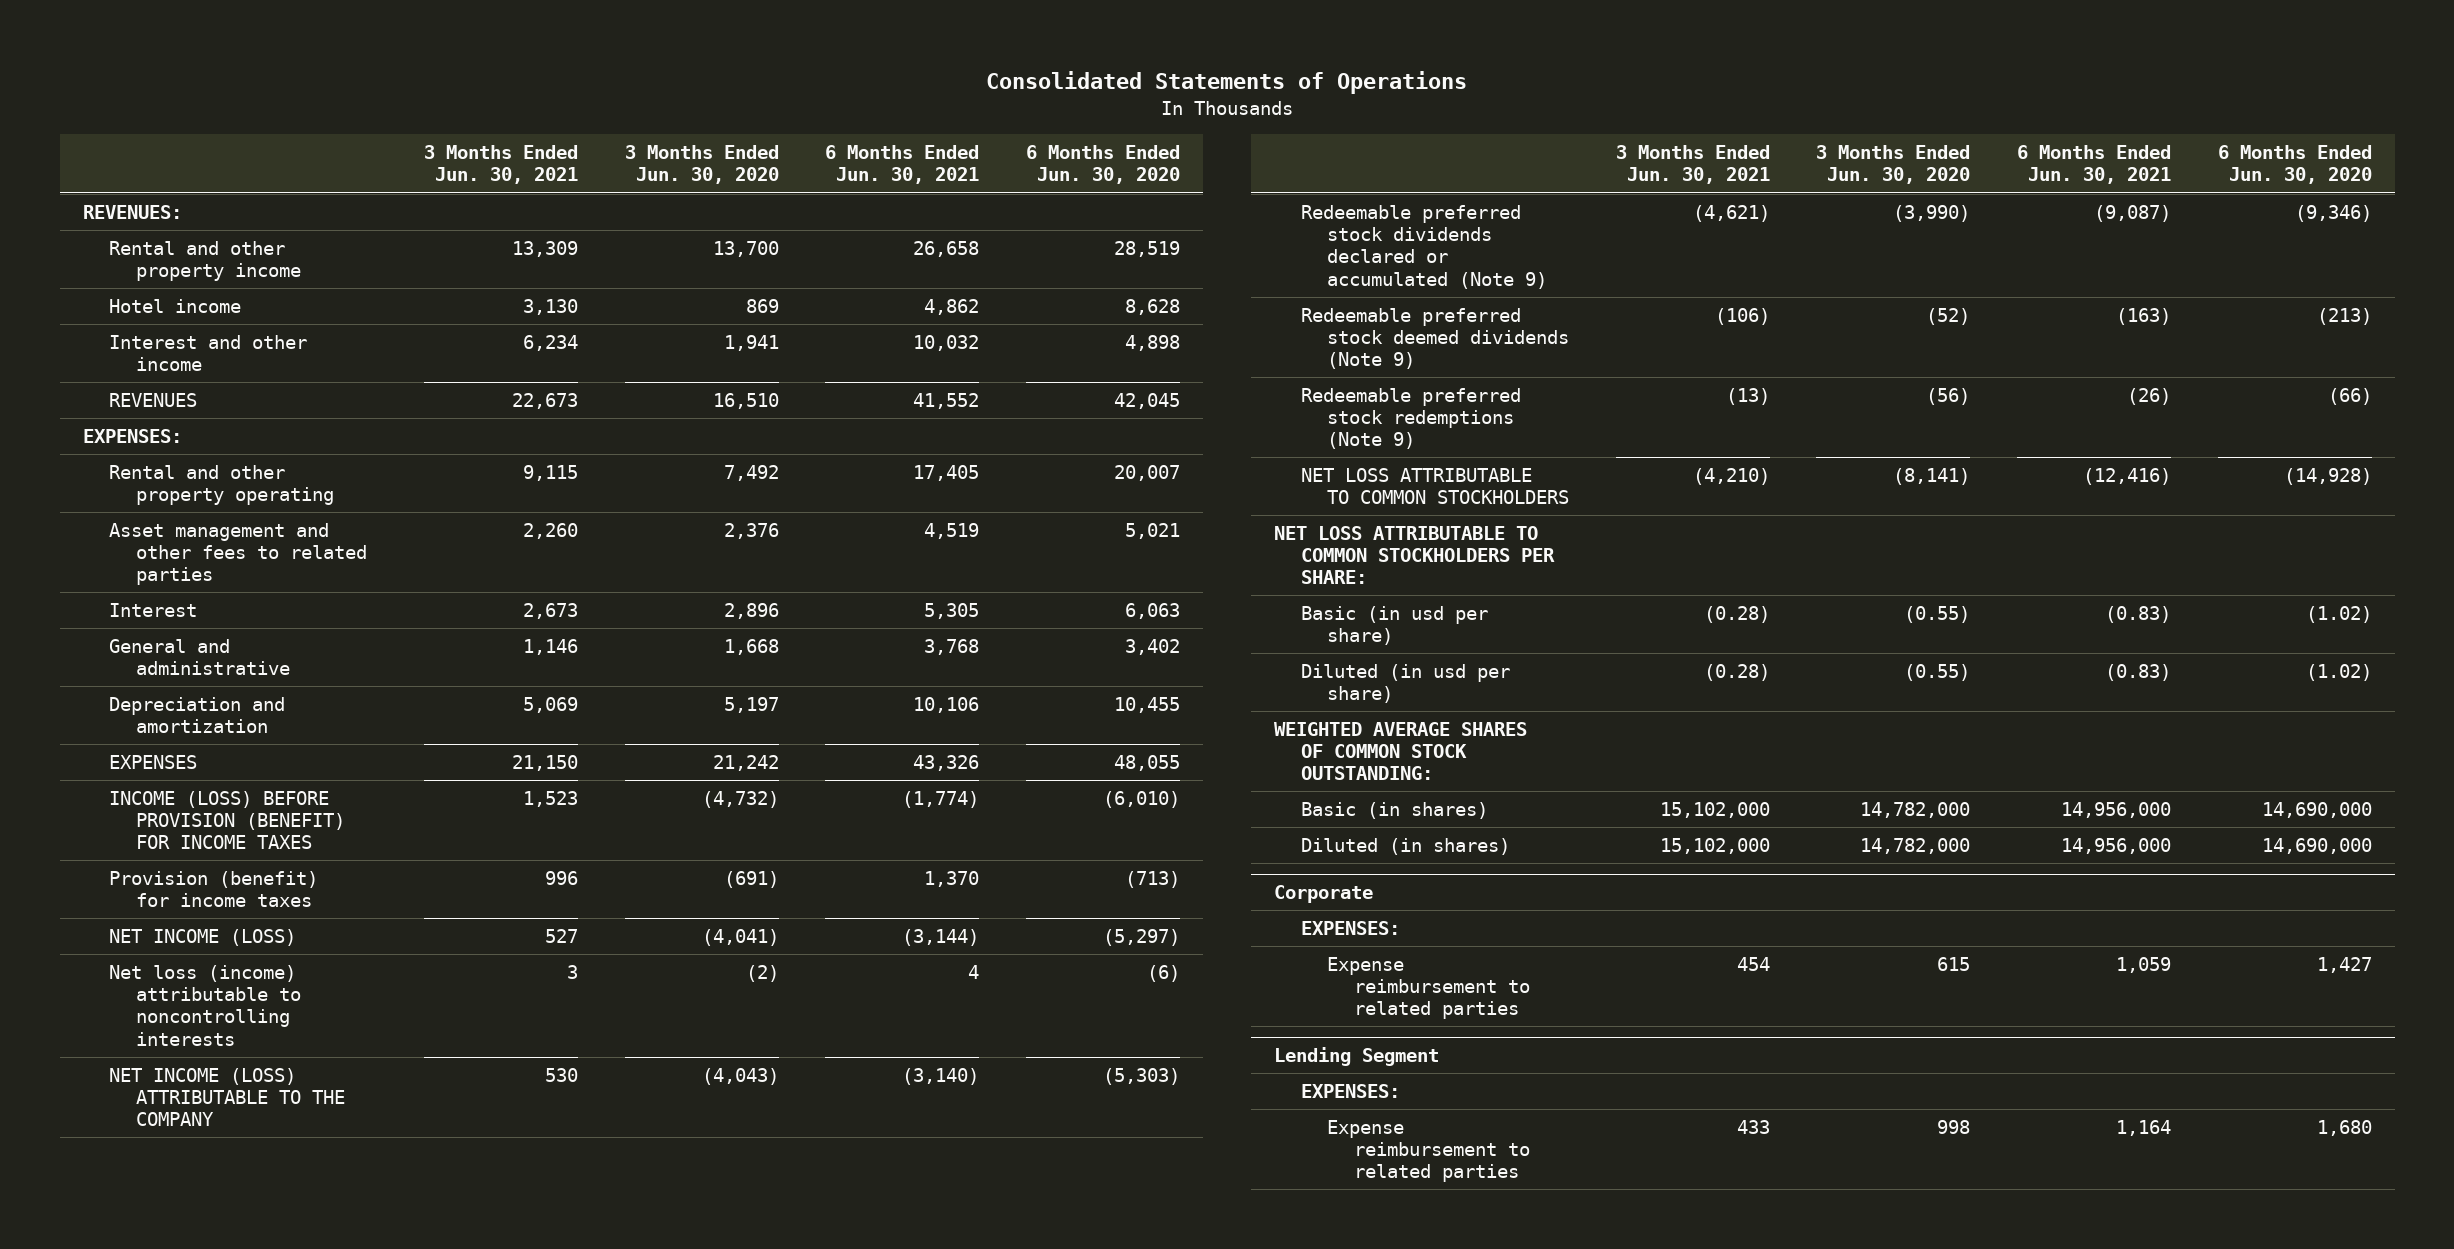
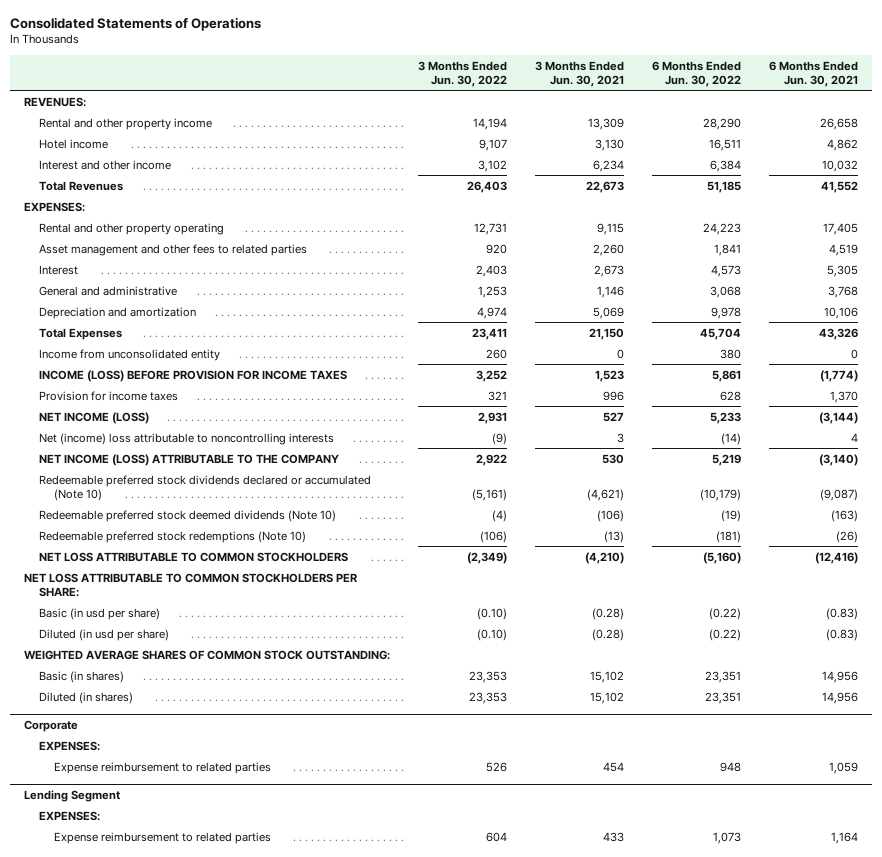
- | 3 Months Ended Jun. 30, 2021 | 3 Months Ended Jun. 30, 2020 | 6 Months Ended Jun. 30, 2021 | 6 Months Ended Jun. 30, 2020
+ | 3 Months Ended Jun. 30, 2022 | 3 Months Ended Jun. 30, 2021 | 6 Months Ended Jun. 30, 2022 | 6 Months Ended Jun. 30, 2021
- REVENUES | 22,673 | 16,510 | 41,552 | 42,045
+ Total Revenues | 26,403 | 22,673 | 51,185 | 41,552
- EXPENSES | 21,150 | 21,242 | 43,326 | 48,055
- INCOME (LOSS) BEFORE PROVISION (BENEFIT) FOR INCOME TAXES | 1,523 | (4,732) | (1,774) | (6,010)
- Provision (benefit) for income taxes | 996 | (691) | 1,370 | (713)
+ Total Expenses | 23,411 | 21,150 | 45,704 | 43,326
+ Income from unconsolidated entity | 260 | 0 | 380 | 0
+ INCOME (LOSS) BEFORE PROVISION FOR INCOME TAXES | 3,252 | 1,523 | 5,861 | (1,774)
+ Provision for income taxes | 321 | 996 | 628 | 1,370
- Net loss (income) attributable to noncontrolling interests | 3 | (2) | 4 | (6)
+ Net (income) loss attributable to noncontrolling interests | (9) | 3 | (14) | 4
- Redeemable preferred stock dividends declared or accumulated (Note 9) | (4,621) | (3,990) | (9,087) | (9,346)
- Redeemable preferred stock deemed dividends (Note 9) | (106) | (52) | (163) | (213)
- Redeemable preferred stock redemptions (Note 9) | (13) | (56) | (26) | (66)
+ Redeemable preferred stock dividends declared or accumulated (Note 10) | (5,161) | (4,621) | (10,179) | (9,087)
+ Redeemable preferred stock deemed dividends (Note 10) | (4) | (106) | (19) | (163)
+ Redeemable preferred stock redemptions (Note 10) | (106) | (13) | (181) | (26)
- Basic (in shares) | 15,102,000 | 14,782,000 | 14,956,000 | 14,690,000
- Diluted (in shares) | 15,102,000 | 14,782,000 | 14,956,000 | 14,690,000
+ Basic (in shares) | 23,353 | 15,102 | 23,351 | 14,956
+ Diluted (in shares) | 23,353 | 15,102 | 23,351 | 14,956

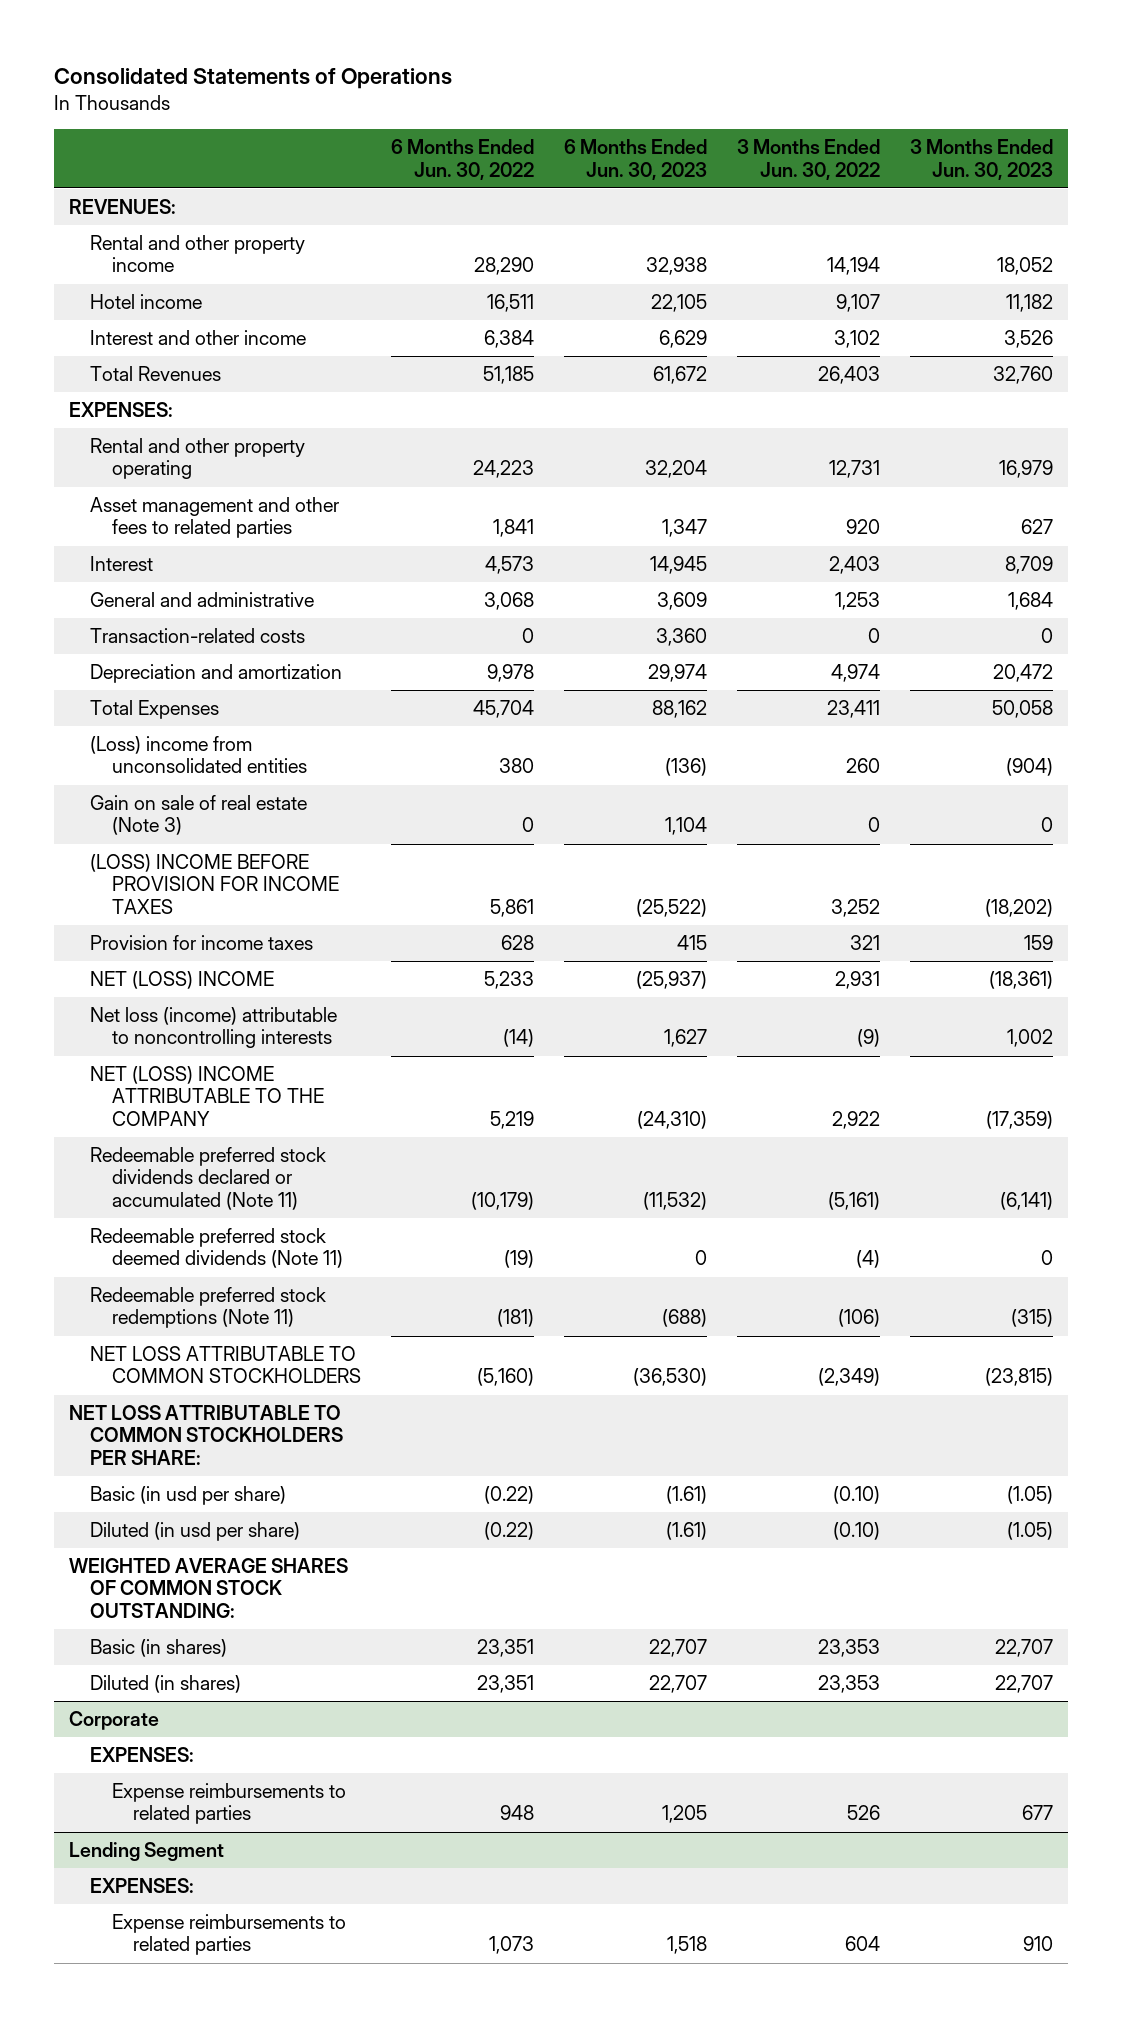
- | 3 Months Ended Jun. 30, 2022 | 3 Months Ended Jun. 30, 2021 | 6 Months Ended Jun. 30, 2022 | 6 Months Ended Jun. 30, 2021
+ | 6 Months Ended Jun. 30, 2022 | 6 Months Ended Jun. 30, 2023 | 3 Months Ended Jun. 30, 2022 | 3 Months Ended Jun. 30, 2023
+ Transaction-related costs | 0 | 3,360 | 0 | 0
- Income from unconsolidated entity | 260 | 0 | 380 | 0
- INCOME (LOSS) BEFORE PROVISION FOR INCOME TAXES | 3,252 | 1,523 | 5,861 | (1,774)
+ (Loss) income from unconsolidated entities | 380 | (136) | 260 | (904)
+ Gain on sale of real estate (Note 3) | 0 | 1,104 | 0 | 0
+ (LOSS) INCOME BEFORE PROVISION FOR INCOME TAXES | 5,861 | (25,522) | 3,252 | (18,202)
- NET INCOME (LOSS) | 2,931 | 527 | 5,233 | (3,144)
- Net (income) loss attributable to noncontrolling interests | (9) | 3 | (14) | 4
- NET INCOME (LOSS) ATTRIBUTABLE TO THE COMPANY | 2,922 | 530 | 5,219 | (3,140)
- Redeemable preferred stock dividends declared or accumulated (Note 10) | (5,161) | (4,621) | (10,179) | (9,087)
- Redeemable preferred stock deemed dividends (Note 10) | (4) | (106) | (19) | (163)
- Redeemable preferred stock redemptions (Note 10) | (106) | (13) | (181) | (26)
+ NET (LOSS) INCOME | 5,233 | (25,937) | 2,931 | (18,361)
+ Net loss (income) attributable to noncontrolling interests | (14) | 1,627 | (9) | 1,002
+ NET (LOSS) INCOME ATTRIBUTABLE TO THE COMPANY | 5,219 | (24,310) | 2,922 | (17,359)
+ Redeemable preferred stock dividends declared or accumulated (Note 11) | (10,179) | (11,532) | (5,161) | (6,141)
+ Redeemable preferred stock deemed dividends (Note 11) | (19) | 0 | (4) | 0
+ Redeemable preferred stock redemptions (Note 11) | (181) | (688) | (106) | (315)
@ Corporate
- Expense reimbursement to related parties | 526 | 454 | 948 | 1,059
+ Expense reimbursements to related parties | 948 | 1,205 | 526 | 677
@ Lending Segment
- Expense reimbursement to related parties | 604 | 433 | 1,073 | 1,164
+ Expense reimbursements to related parties | 1,073 | 1,518 | 604 | 910

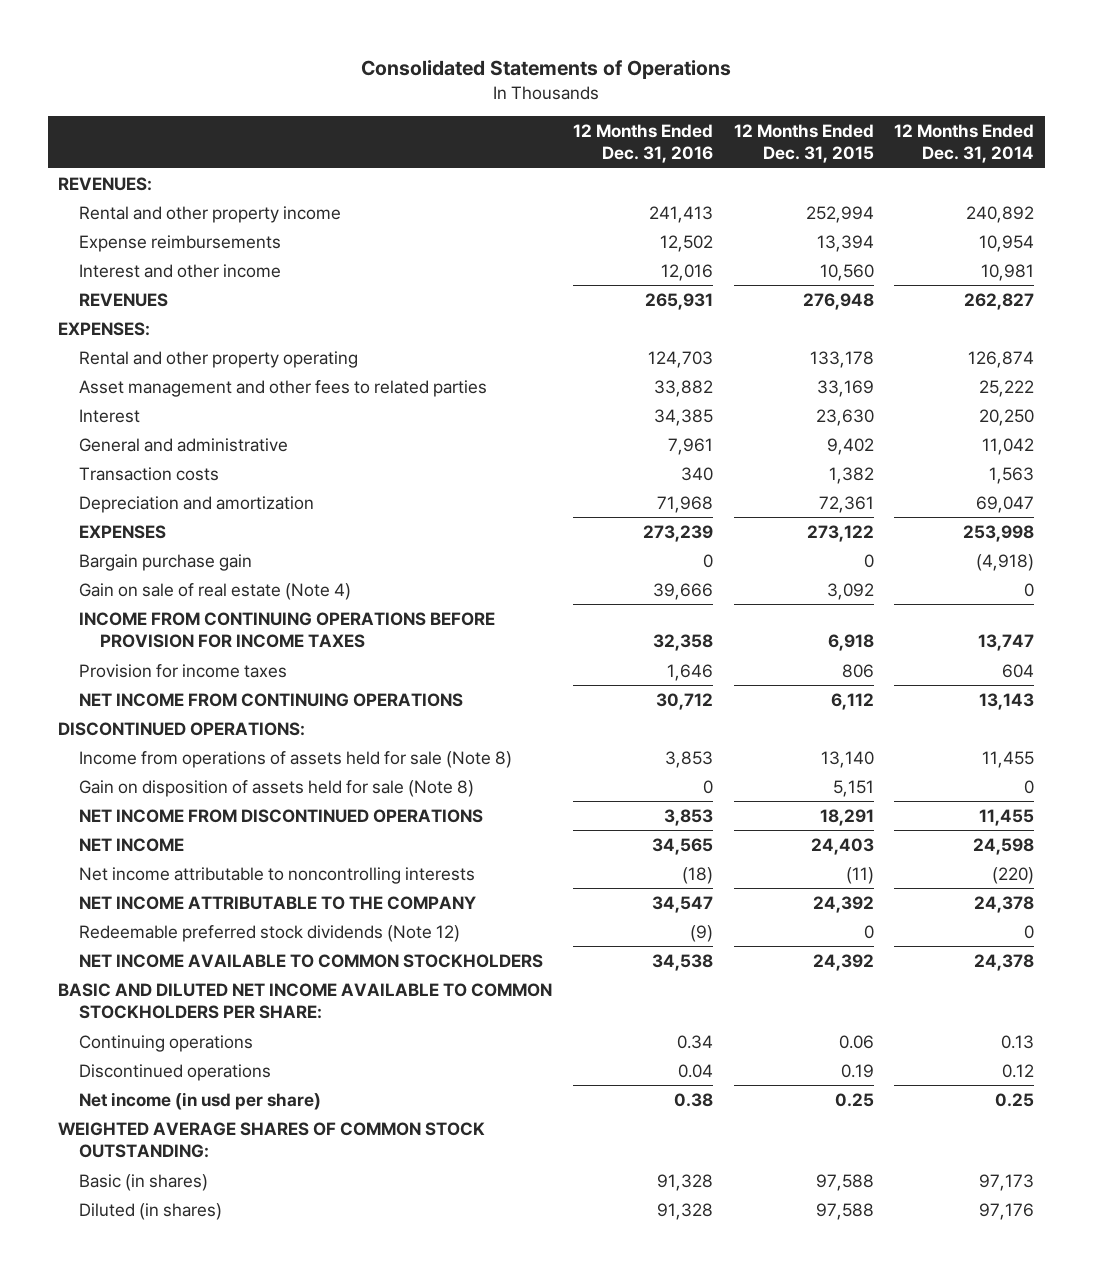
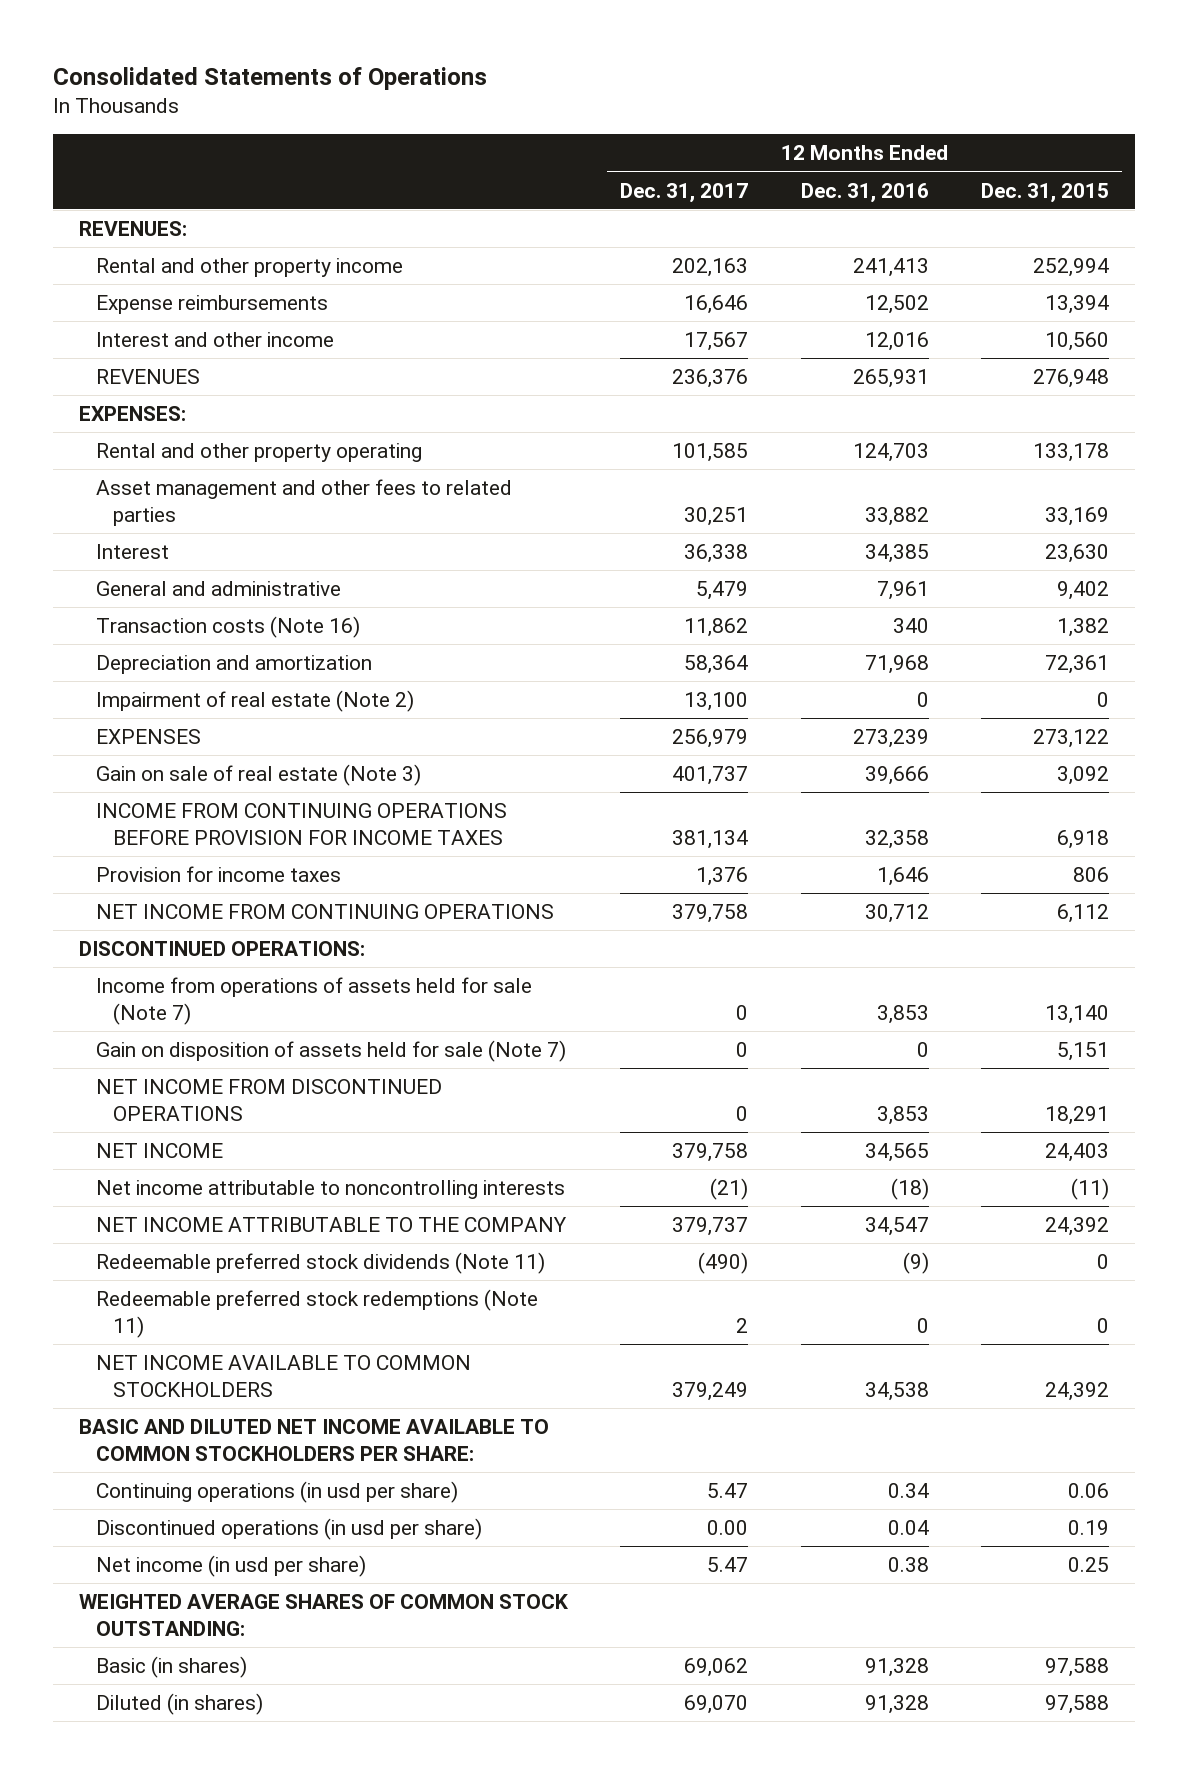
- | 12 Months Ended Dec. 31, 2016 | 12 Months Ended Dec. 31, 2015 | 12 Months Ended Dec. 31, 2014
+ | 12 Months Ended Dec. 31, 2017 | 12 Months Ended Dec. 31, 2016 | 12 Months Ended Dec. 31, 2015
- Transaction costs | 340 | 1,382 | 1,563
+ Transaction costs (Note 16) | 11,862 | 340 | 1,382
+ Impairment of real estate (Note 2) | 13,100 | 0 | 0
- Bargain purchase gain | 0 | 0 | (4,918)
- Gain on sale of real estate (Note 4) | 39,666 | 3,092 | 0
+ Gain on sale of real estate (Note 3) | 401,737 | 39,666 | 3,092
- Income from operations of assets held for sale (Note 8) | 3,853 | 13,140 | 11,455
- Gain on disposition of assets held for sale (Note 8) | 0 | 5,151 | 0
+ Income from operations of assets held for sale (Note 7) | 0 | 3,853 | 13,140
+ Gain on disposition of assets held for sale (Note 7) | 0 | 0 | 5,151
- Redeemable preferred stock dividends (Note 12) | (9) | 0 | 0
+ Redeemable preferred stock dividends (Note 11) | (490) | (9) | 0
+ Redeemable preferred stock redemptions (Note 11) | 2 | 0 | 0
- Continuing operations | 0.34 | 0.06 | 0.13
- Discontinued operations | 0.04 | 0.19 | 0.12
+ Continuing operations (in usd per share) | 5.47 | 0.34 | 0.06
+ Discontinued operations (in usd per share) | 0.00 | 0.04 | 0.19

